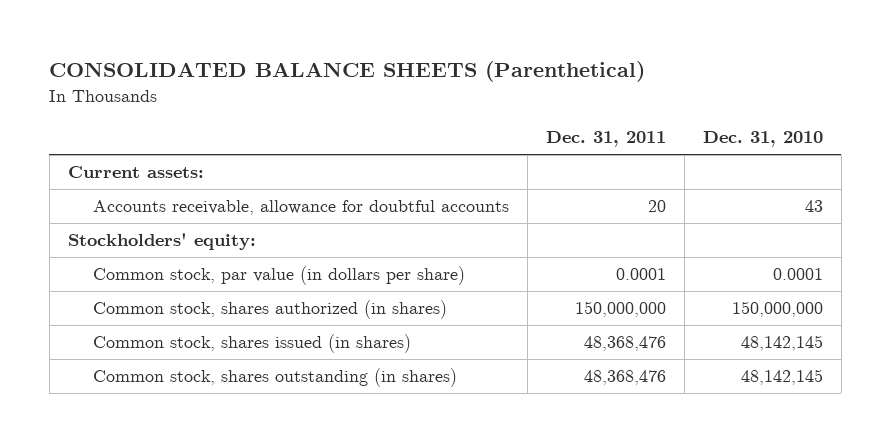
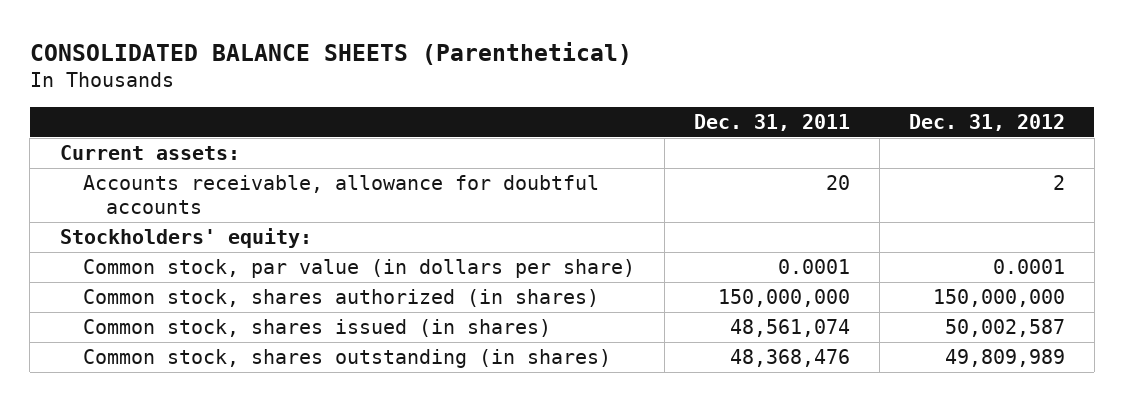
- | Dec. 31, 2011 | Dec. 31, 2010
+ | Dec. 31, 2011 | Dec. 31, 2012
- Common stock, shares issued (in shares) | 48,368,476 | 48,142,145
+ Common stock, shares issued (in shares) | 48,561,074 | 50,002,587

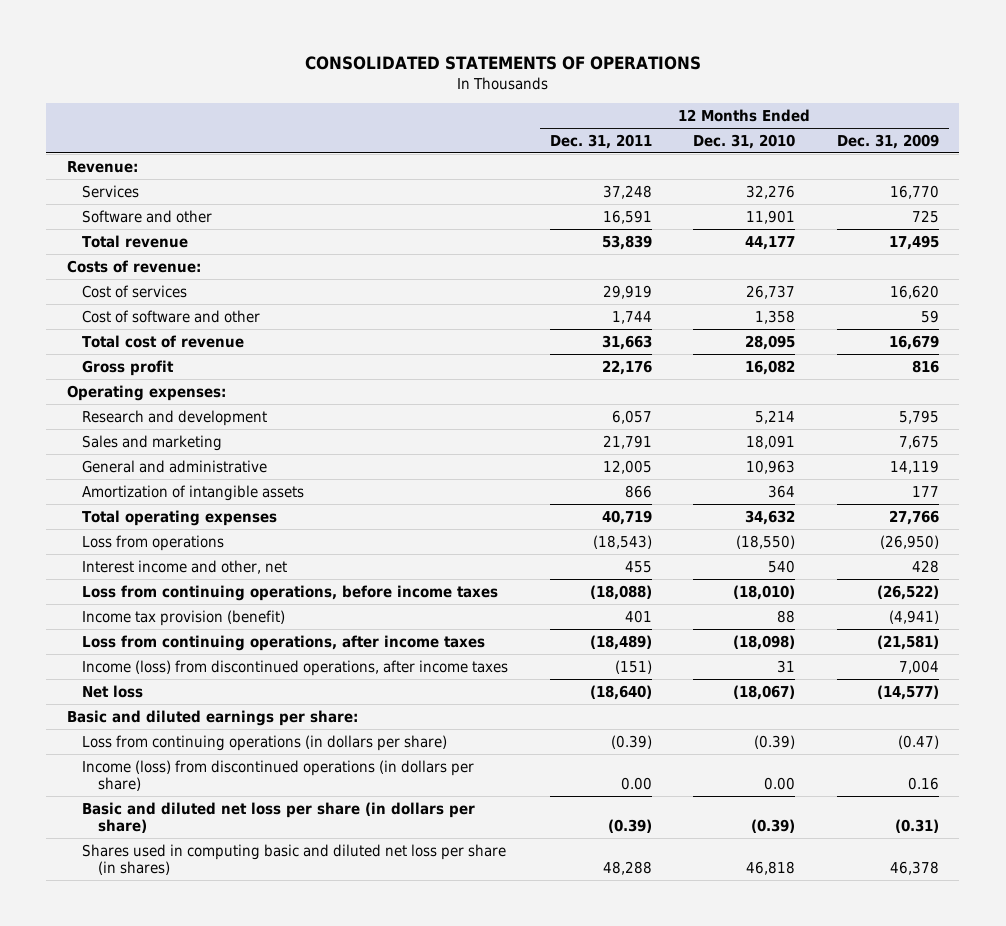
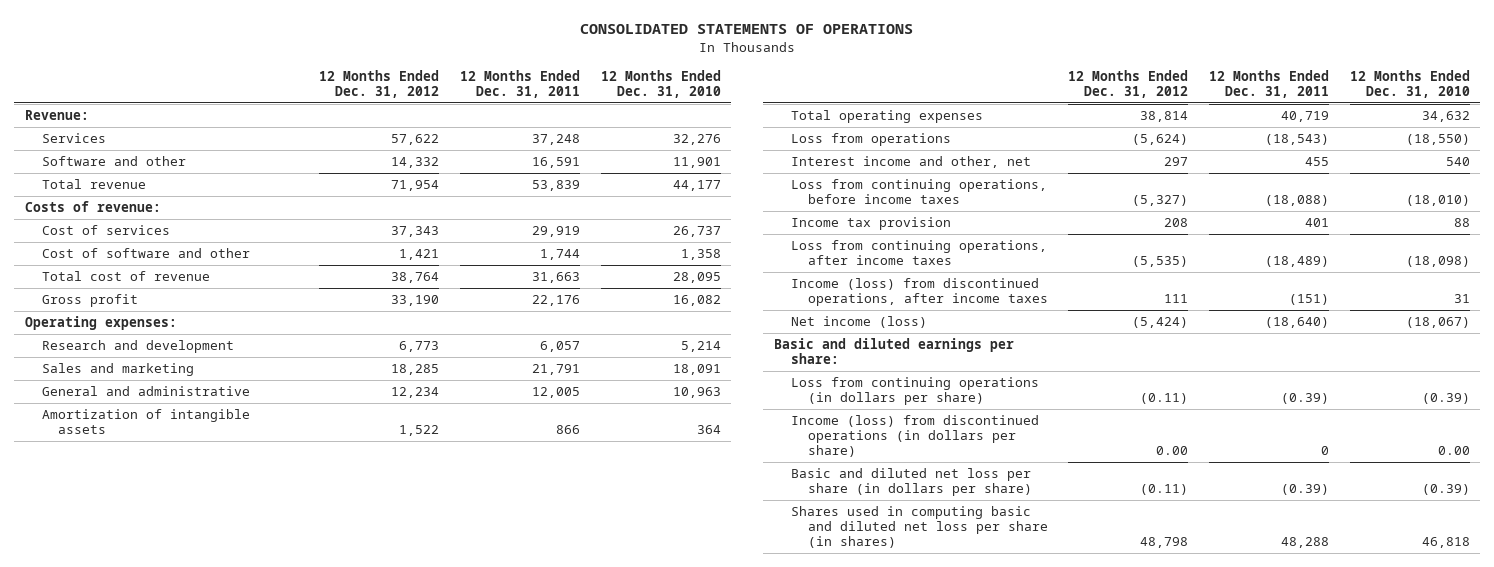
- | 12 Months Ended Dec. 31, 2011 | 12 Months Ended Dec. 31, 2010 | 12 Months Ended Dec. 31, 2009
+ | 12 Months Ended Dec. 31, 2012 | 12 Months Ended Dec. 31, 2011 | 12 Months Ended Dec. 31, 2010
- Income tax provision (benefit) | 401 | 88 | (4,941)
+ Income tax provision | 208 | 401 | 88
- Net loss | (18,640) | (18,067) | (14,577)
+ Net income (loss) | (5,424) | (18,640) | (18,067)
- Income (loss) from discontinued operations (in dollars per share) | 0.00 | 0.00 | 0.16
+ Income (loss) from discontinued operations (in dollars per share) | 0.00 | 0 | 0.00

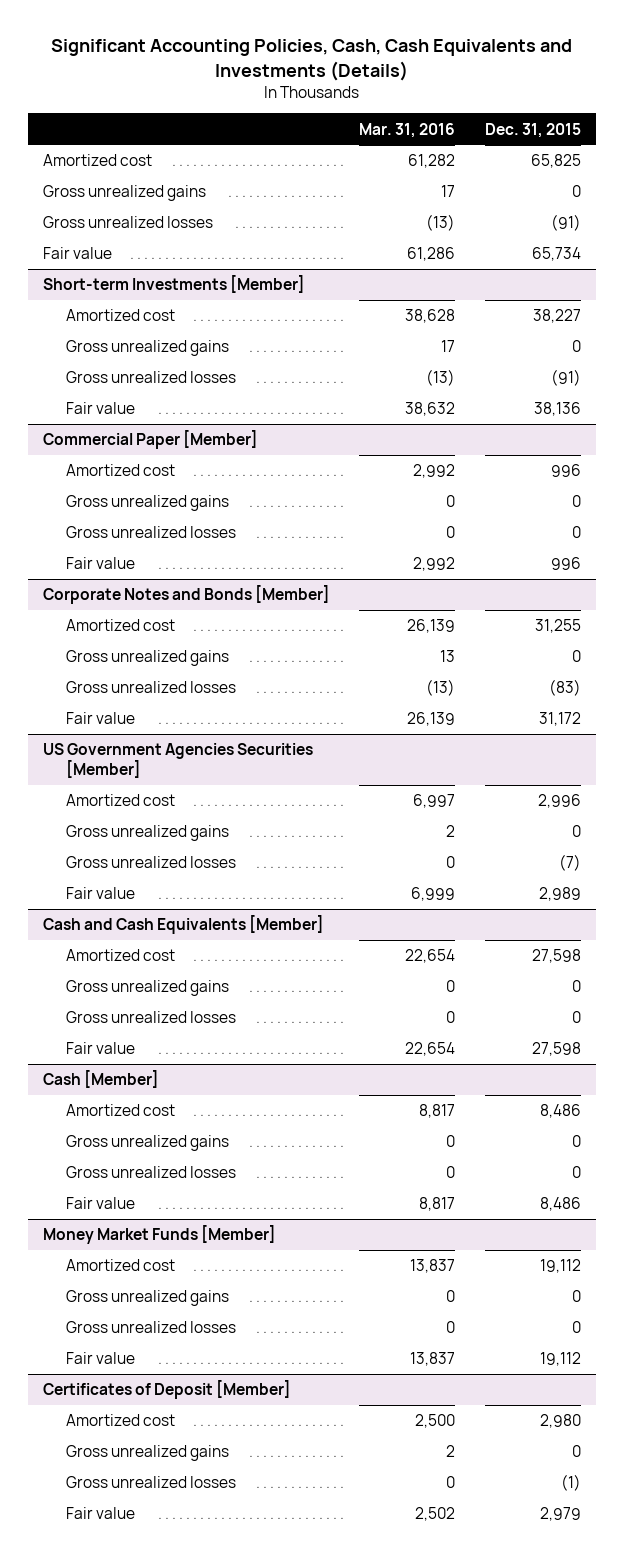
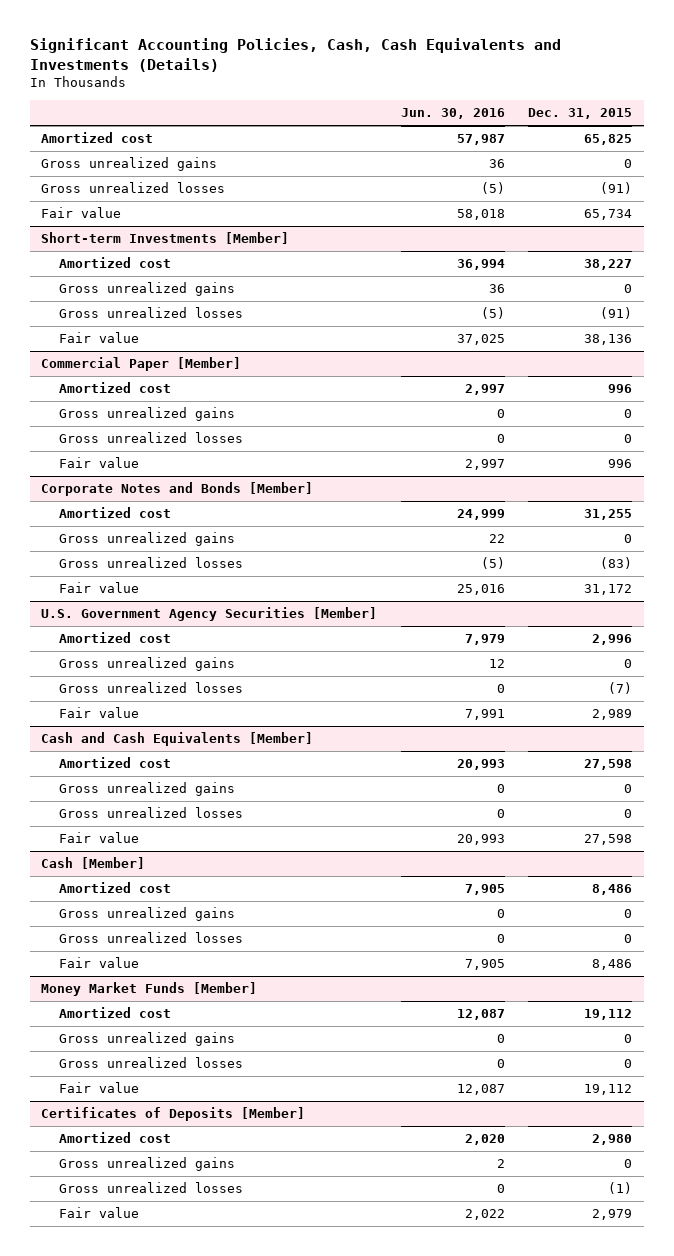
- | Mar. 31, 2016 | Dec. 31, 2015
+ | Jun. 30, 2016 | Dec. 31, 2015
- US Government Agencies Securities [Member]
+ U.S. Government Agency Securities [Member]
- Certificates of Deposit [Member]
+ Certificates of Deposits [Member]

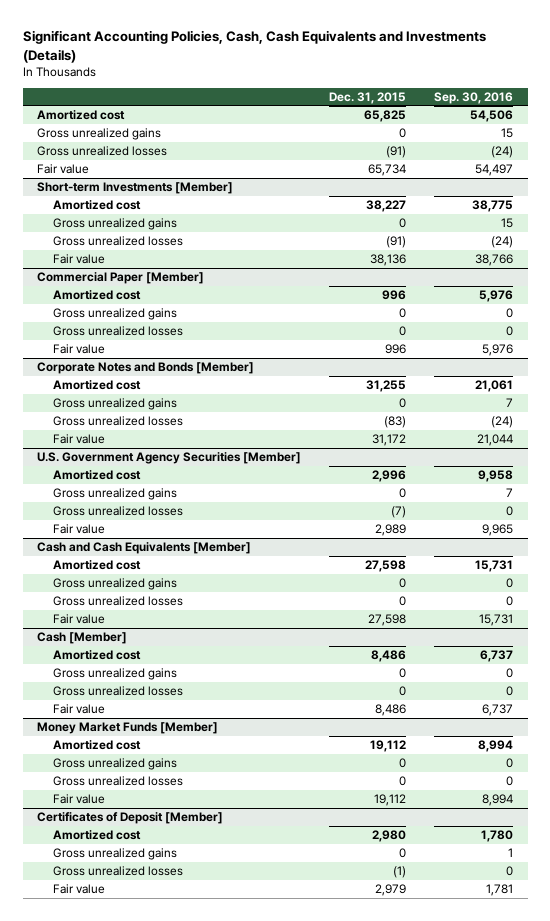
- | Jun. 30, 2016 | Dec. 31, 2015
+ | Dec. 31, 2015 | Sep. 30, 2016
- Certificates of Deposits [Member]
+ Certificates of Deposit [Member]

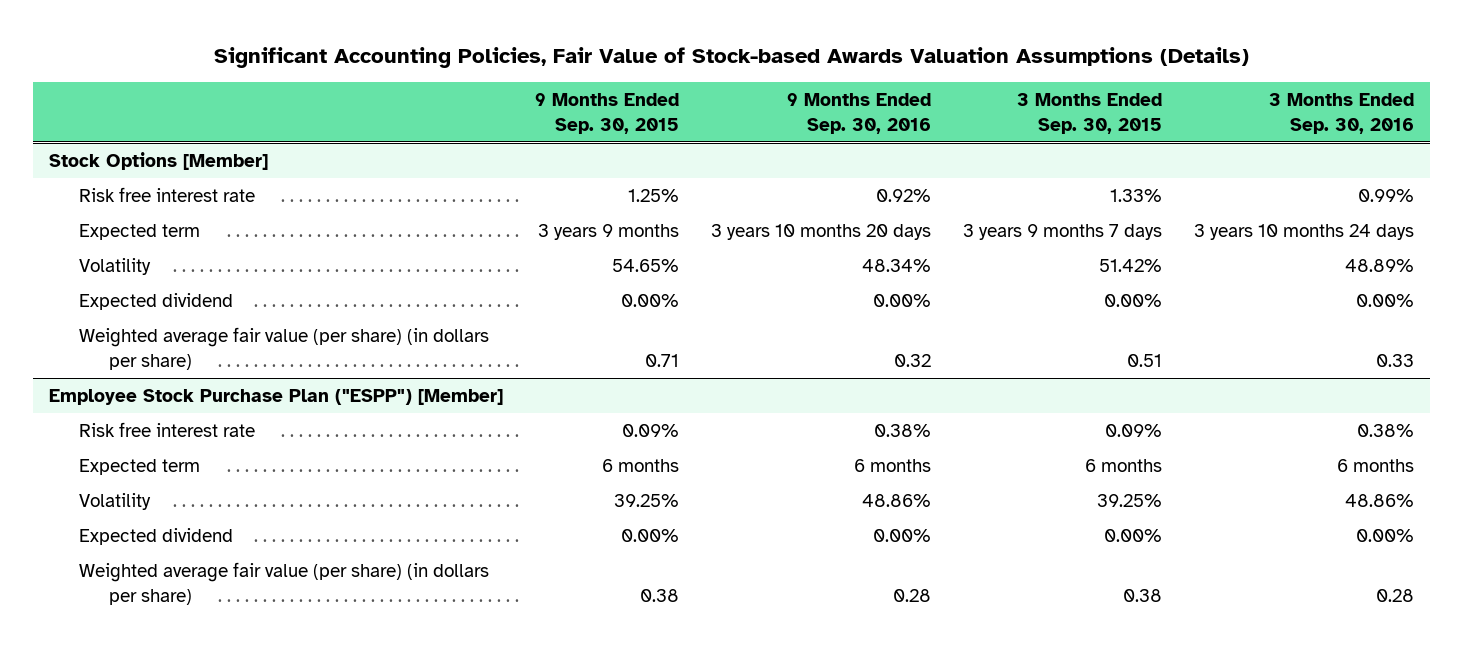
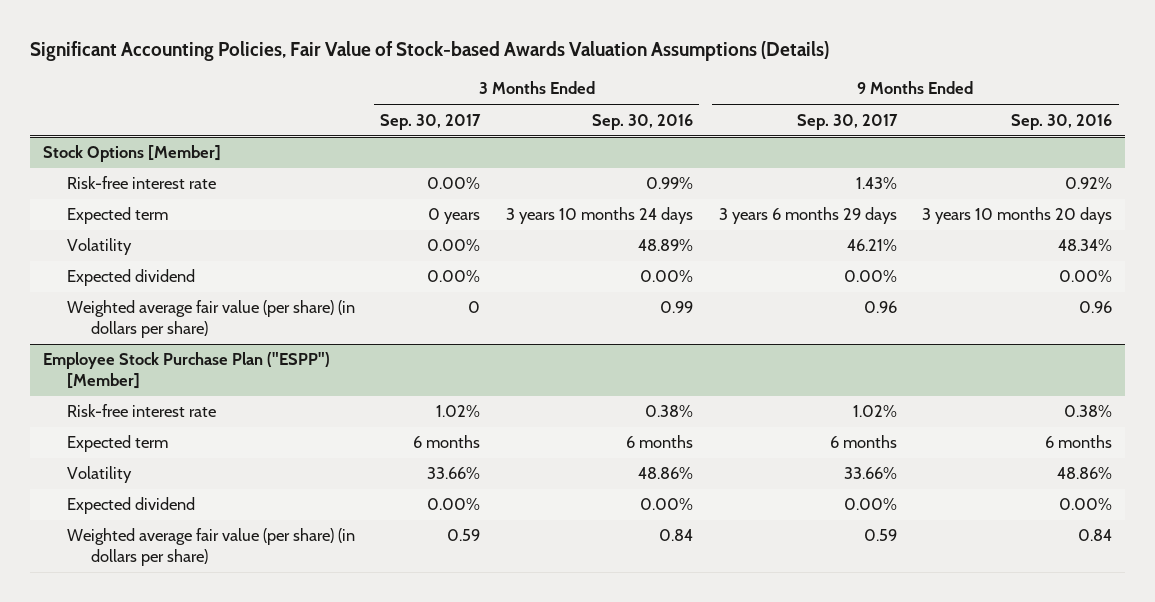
- | 9 Months Ended Sep. 30, 2015 | 9 Months Ended Sep. 30, 2016 | 3 Months Ended Sep. 30, 2015 | 3 Months Ended Sep. 30, 2016
+ | 3 Months Ended Sep. 30, 2017 | 3 Months Ended Sep. 30, 2016 | 9 Months Ended Sep. 30, 2017 | 9 Months Ended Sep. 30, 2016
@ Stock Options [Member]
- Risk free interest rate | 1.25% | 0.92% | 1.33% | 0.99%
+ Risk-free interest rate | 0.00% | 0.99% | 1.43% | 0.92%
- Weighted average fair value (per share) (in dollars per share) | 0.71 | 0.32 | 0.51 | 0.33
+ Weighted average fair value (per share) (in dollars per share) | 0 | 0.99 | 0.96 | 0.96
@ Employee Stock Purchase Plan ("ESPP") [Member]
- Risk free interest rate | 0.09% | 0.38% | 0.09% | 0.38%
+ Risk-free interest rate | 1.02% | 0.38% | 1.02% | 0.38%
- Weighted average fair value (per share) (in dollars per share) | 0.38 | 0.28 | 0.38 | 0.28
+ Weighted average fair value (per share) (in dollars per share) | 0.59 | 0.84 | 0.59 | 0.84

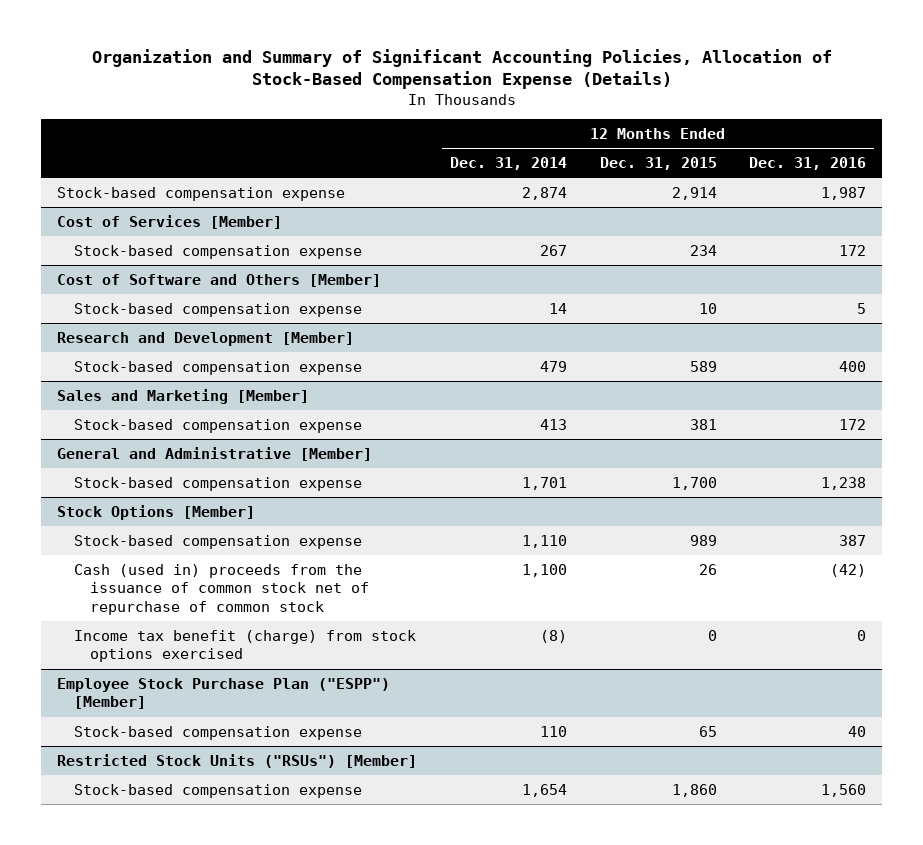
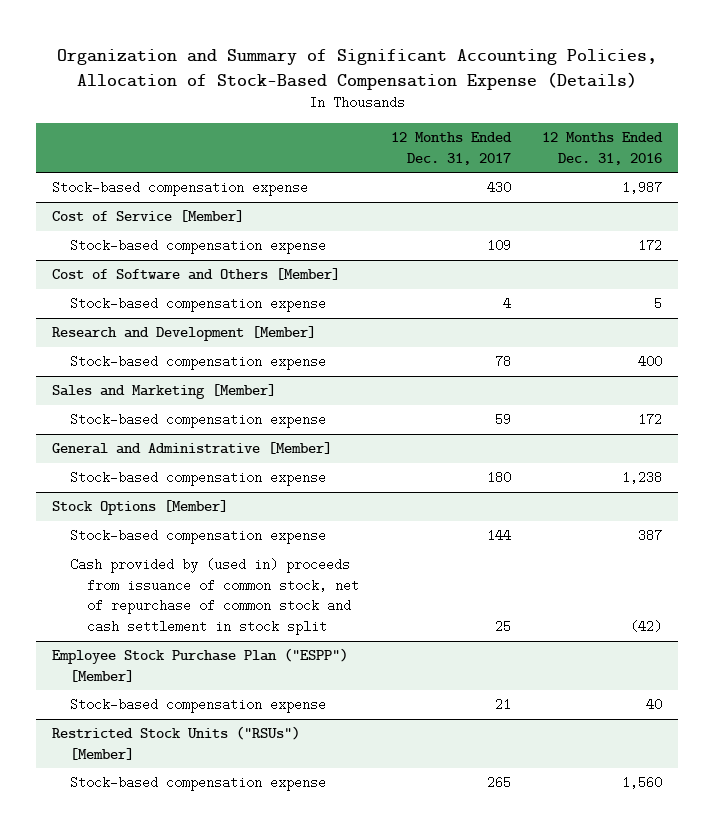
- | 12 Months Ended Dec. 31, 2014 | 12 Months Ended Dec. 31, 2015 | 12 Months Ended Dec. 31, 2016
+ | 12 Months Ended Dec. 31, 2017 | 12 Months Ended Dec. 31, 2016
- Cost of Services [Member]
+ Cost of Service [Member]
@ Stock Options [Member]
- Cash (used in) proceeds from the issuance of common stock net of repurchase of common stock | 1,100 | 26 | (42)
- Income tax benefit (charge) from stock options exercised | (8) | 0 | 0
+ Cash provided by (used in) proceeds from issuance of common stock, net of repurchase of common stock and cash settlement in stock split | 25 | (42)

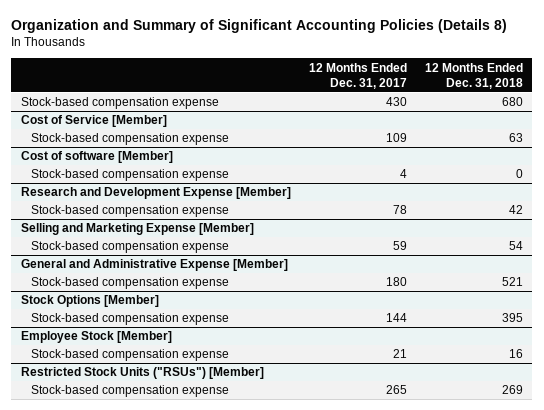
- Organization and Summary of Significant Accounting Policies, Allocation of Stock-Based Compensation Expense (Details)
+ Organization and Summary of Significant Accounting Policies (Details 8)
- | 12 Months Ended Dec. 31, 2017 | 12 Months Ended Dec. 31, 2016
+ | 12 Months Ended Dec. 31, 2017 | 12 Months Ended Dec. 31, 2018
- Cost of Software and Others [Member]
+ Cost of software [Member]
- Research and Development [Member]
+ Research and Development Expense [Member]
- Sales and Marketing [Member]
+ Selling and Marketing Expense [Member]
- General and Administrative [Member]
+ General and Administrative Expense [Member]
@ Stock Options [Member]
- Cash provided by (used in) proceeds from issuance of common stock, net of repurchase of common stock and cash settlement in stock split | 25 | (42)
- Employee Stock Purchase Plan ("ESPP") [Member]
+ Employee Stock [Member]

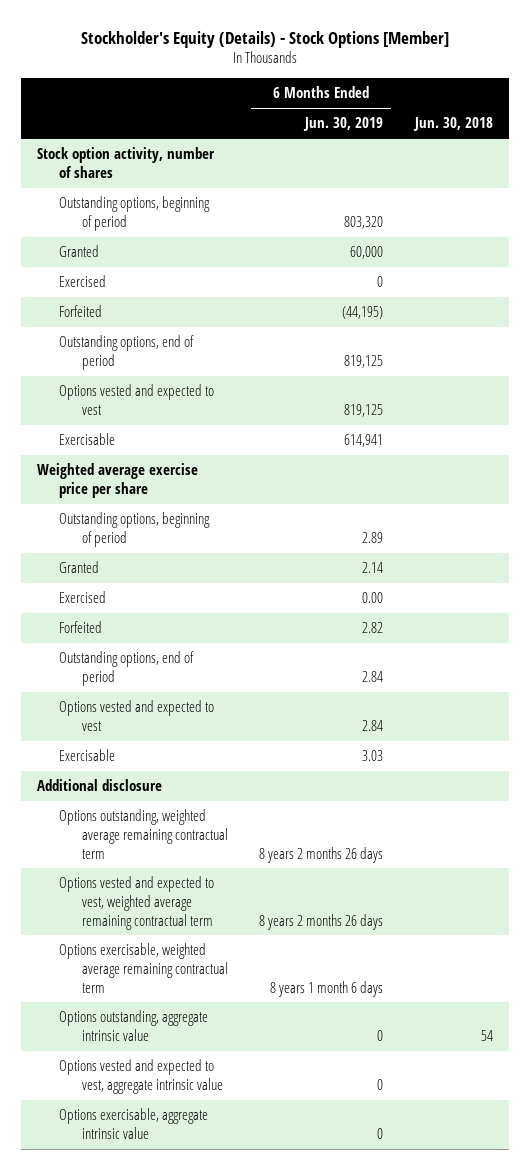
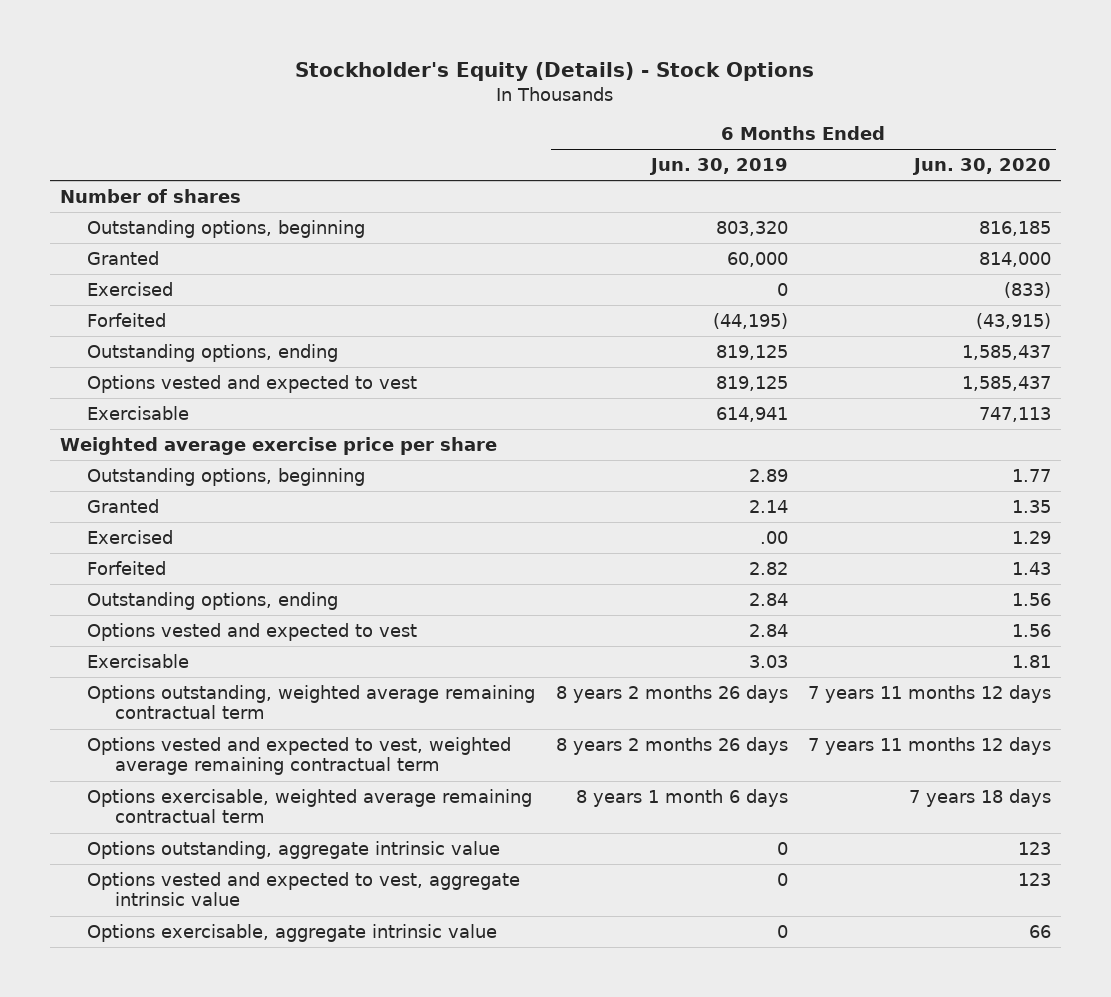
- Stockholder's Equity (Details) - Stock Options [Member]
+ Stockholder's Equity (Details) - Stock Options
- | 6 Months Ended Jun. 30, 2019 | Jun. 30, 2018
+ | 6 Months Ended Jun. 30, 2019 | 6 Months Ended Jun. 30, 2020
- Stock option activity, number of shares
- Outstanding options, beginning of period | 803,320 |
+ Number of shares
+ Outstanding options, beginning | 803,320 | 816,185
- Outstanding options, end of period | 819,125 |
+ Outstanding options, ending | 819,125 | 1,585,437
- Outstanding options, beginning of period | 2.89 |
+ Outstanding options, beginning | 2.89 | 1.77
- Exercised | 0.00 |
+ Exercised | .00 | 1.29
- Outstanding options, end of period | 2.84 |
+ Outstanding options, ending | 2.84 | 1.56
- Additional disclosure

